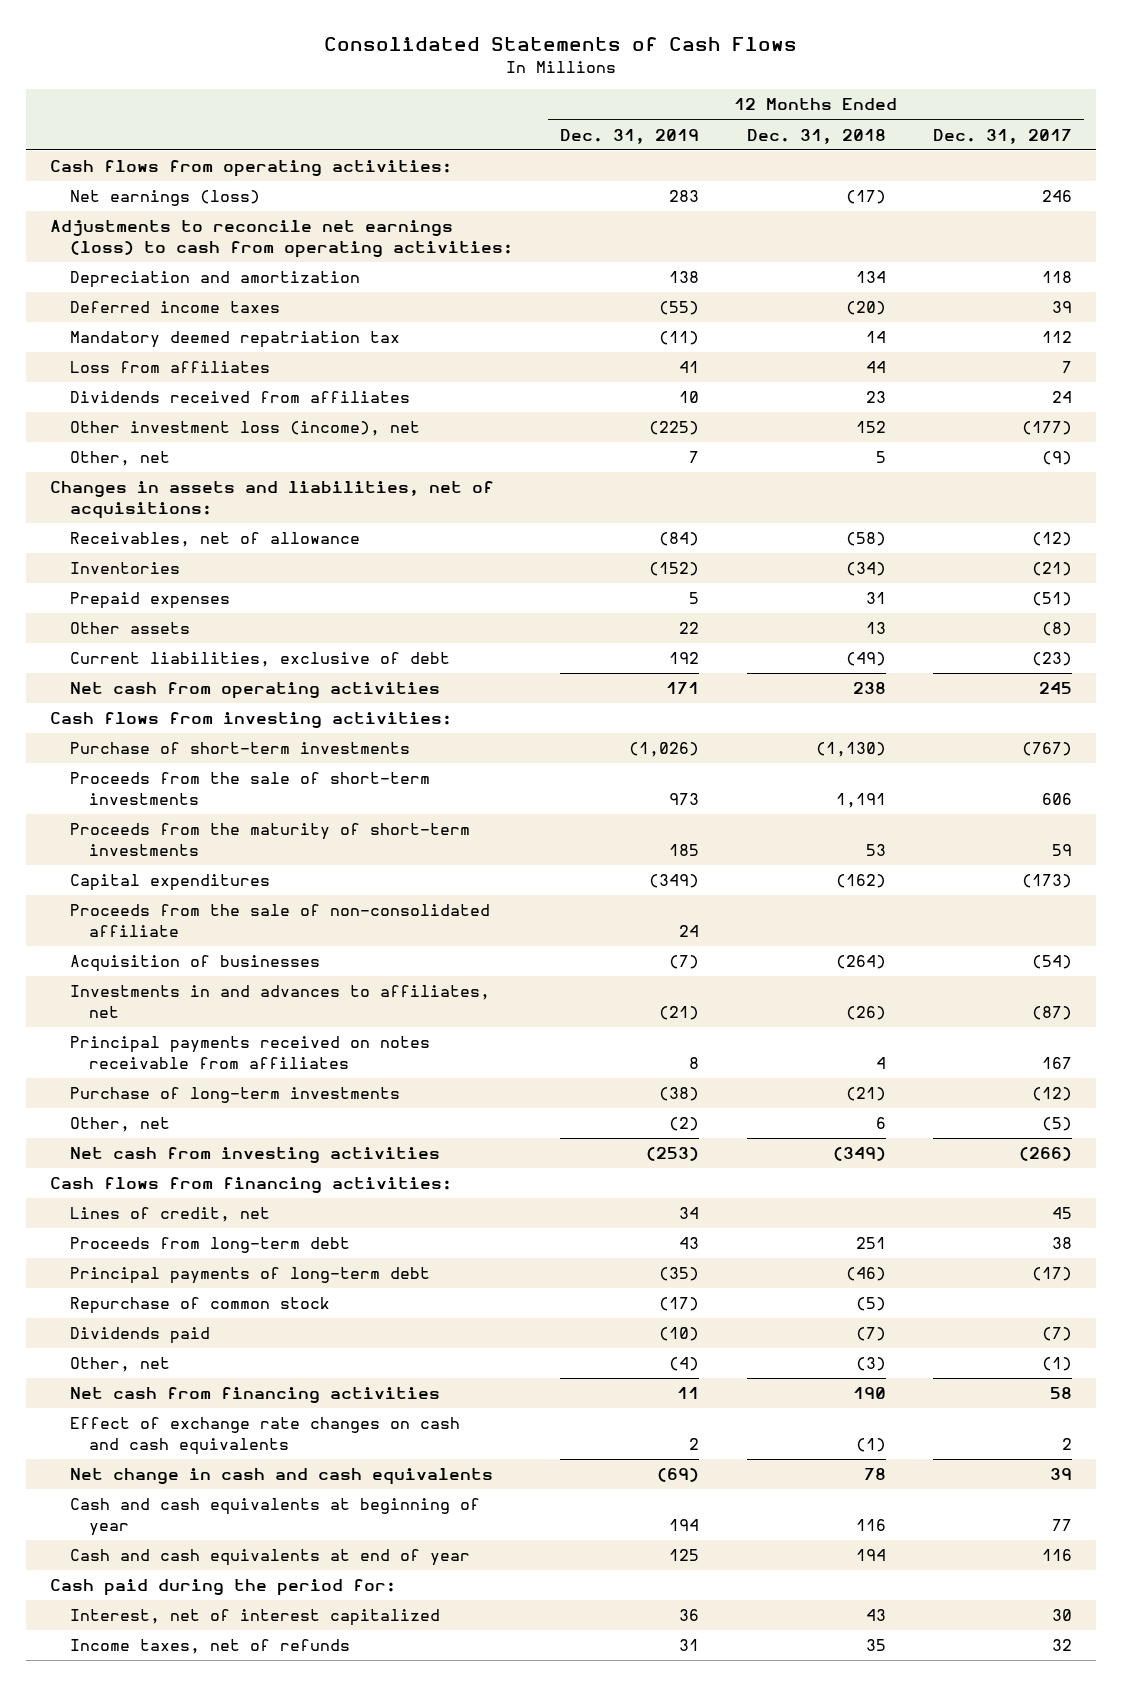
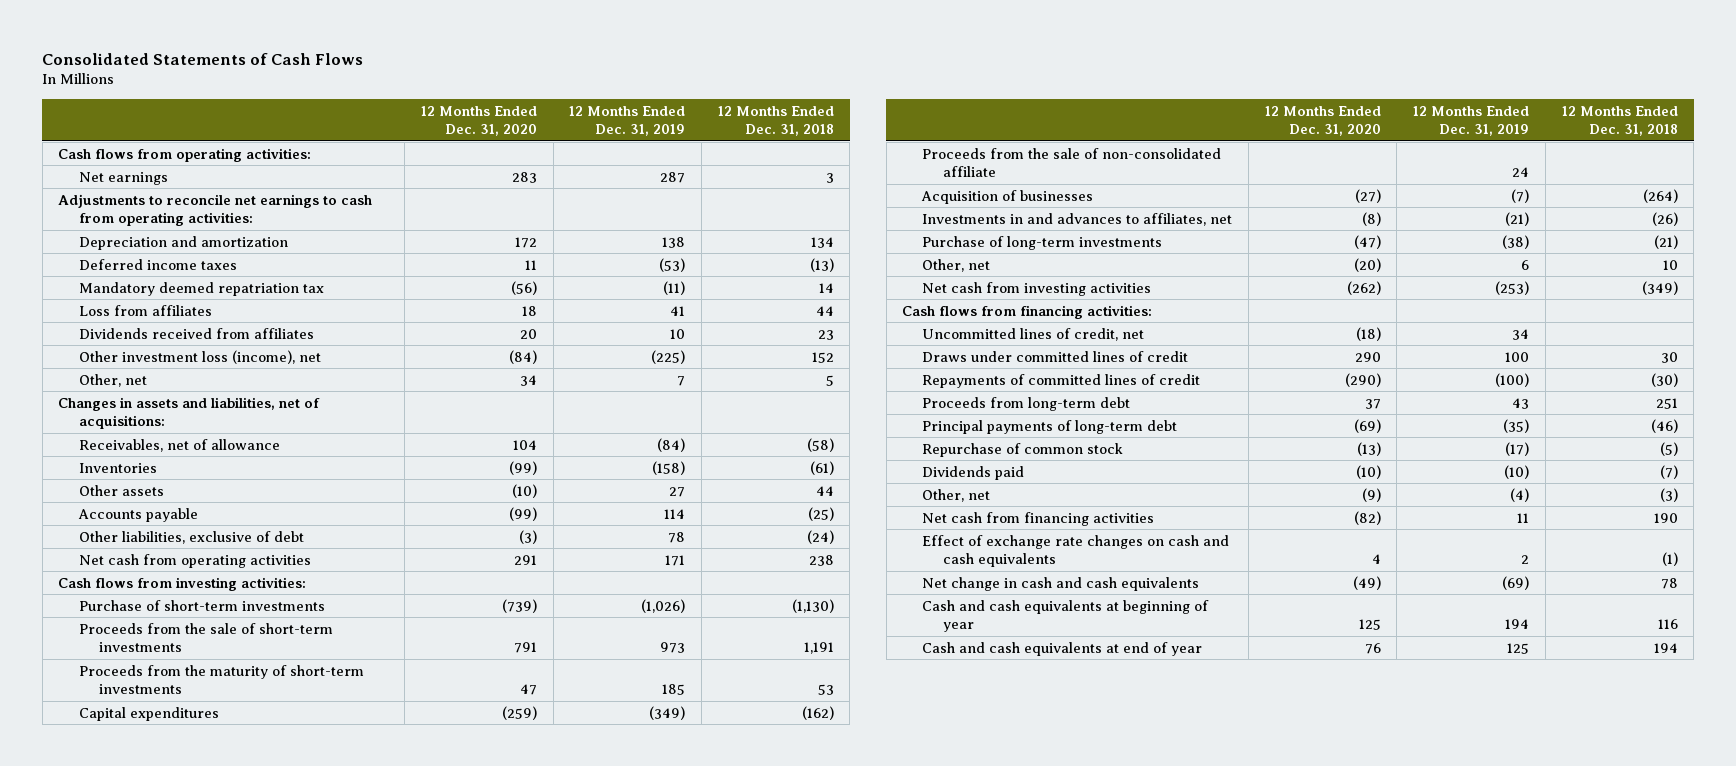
- | 12 Months Ended Dec. 31, 2019 | 12 Months Ended Dec. 31, 2018 | 12 Months Ended Dec. 31, 2017
+ | 12 Months Ended Dec. 31, 2020 | 12 Months Ended Dec. 31, 2019 | 12 Months Ended Dec. 31, 2018
- Net earnings (loss) | 283 | (17) | 246
- Adjustments to reconcile net earnings (loss) to cash from operating activities:
+ Net earnings | 283 | 287 | 3
+ Adjustments to reconcile net earnings to cash from operating activities:
- Deferred income taxes | (55) | (20) | 39
+ Deferred income taxes | 11 | (53) | (13)
- Inventories | (152) | (34) | (21)
- Prepaid expenses | 5 | 31 | (51)
- Other assets | 22 | 13 | (8)
- Current liabilities, exclusive of debt | 192 | (49) | (23)
+ Inventories | (99) | (158) | (61)
+ Other assets | (10) | 27 | 44
+ Accounts payable | (99) | 114 | (25)
+ Other liabilities, exclusive of debt | (3) | 78 | (24)
- Principal payments received on notes receivable from affiliates | 8 | 4 | 167
- Other, net | (2) | 6 | (5)
+ Other, net | (20) | 6 | 10
- Lines of credit, net | 34 | | 45
+ Uncommitted lines of credit, net | (18) | 34 |
+ Draws under committed lines of credit | 290 | 100 | 30
+ Repayments of committed lines of credit | (290) | (100) | (30)
- Cash paid during the period for:
- Interest, net of interest capitalized | 36 | 43 | 30
- Income taxes, net of refunds | 31 | 35 | 32

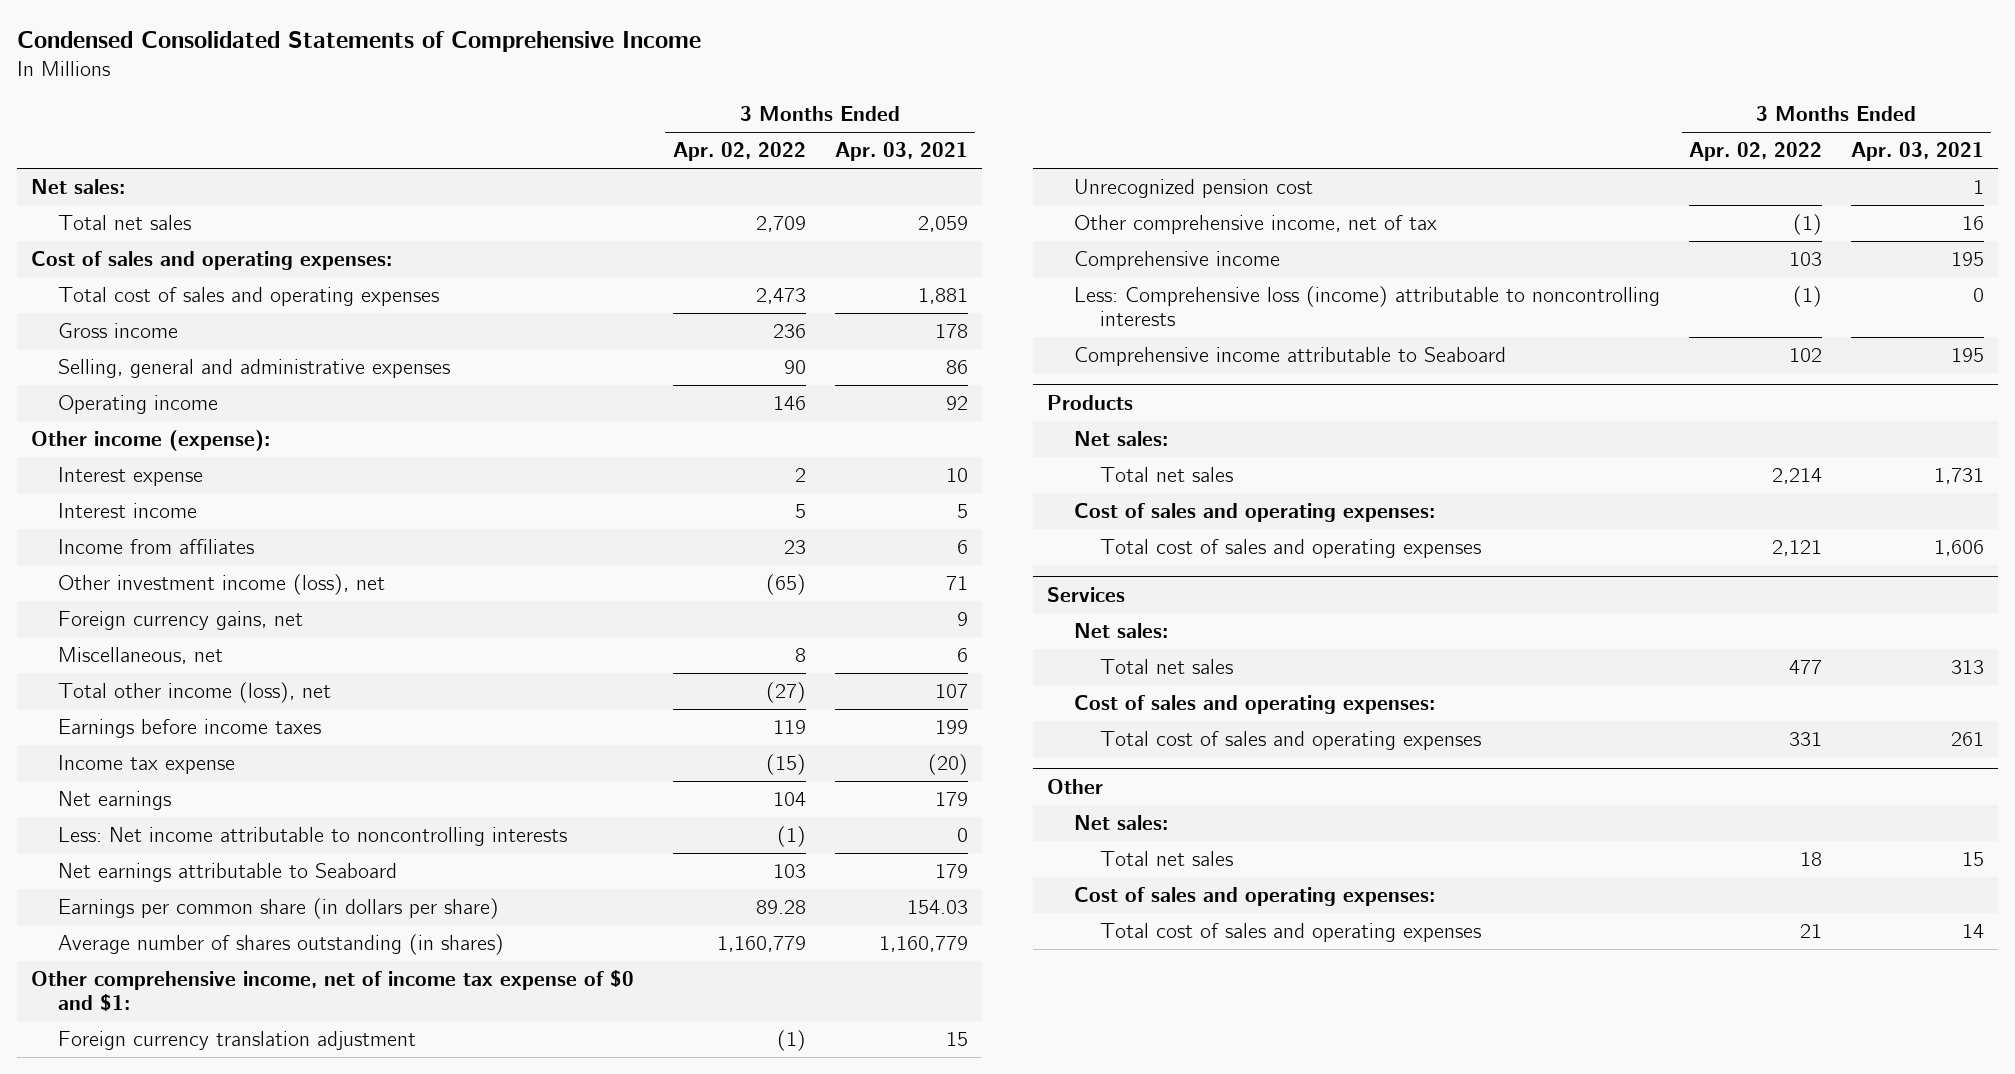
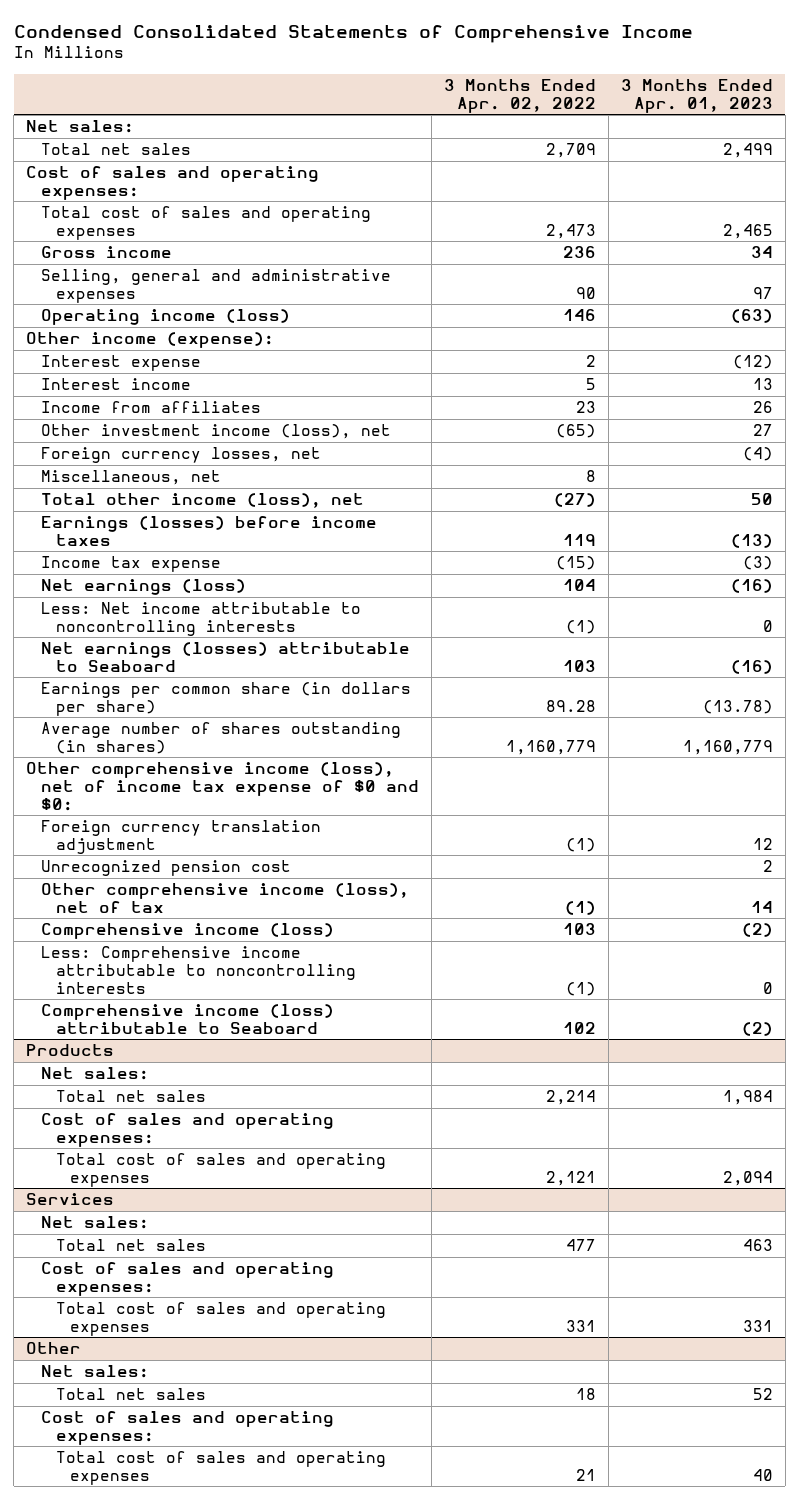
- | 3 Months Ended Apr. 02, 2022 | 3 Months Ended Apr. 03, 2021
+ | 3 Months Ended Apr. 02, 2022 | 3 Months Ended Apr. 01, 2023
- Operating income | 146 | 92
+ Operating income (loss) | 146 | (63)
- Foreign currency gains, net | | 9
+ Foreign currency losses, net | | (4)
- Earnings before income taxes | 119 | 199
+ Earnings (losses) before income taxes | 119 | (13)
- Net earnings | 104 | 179
+ Net earnings (loss) | 104 | (16)
- Net earnings attributable to Seaboard | 103 | 179
+ Net earnings (losses) attributable to Seaboard | 103 | (16)
- Other comprehensive income, net of income tax expense of $0 and $1:
+ Other comprehensive income (loss), net of income tax expense of $0 and $0:
- Other comprehensive income, net of tax | (1) | 16
- Comprehensive income | 103 | 195
- Less: Comprehensive loss (income) attributable to noncontrolling interests | (1) | 0
- Comprehensive income attributable to Seaboard | 102 | 195
+ Other comprehensive income (loss), net of tax | (1) | 14
+ Comprehensive income (loss) | 103 | (2)
+ Less: Comprehensive income attributable to noncontrolling interests | (1) | 0
+ Comprehensive income (loss) attributable to Seaboard | 102 | (2)

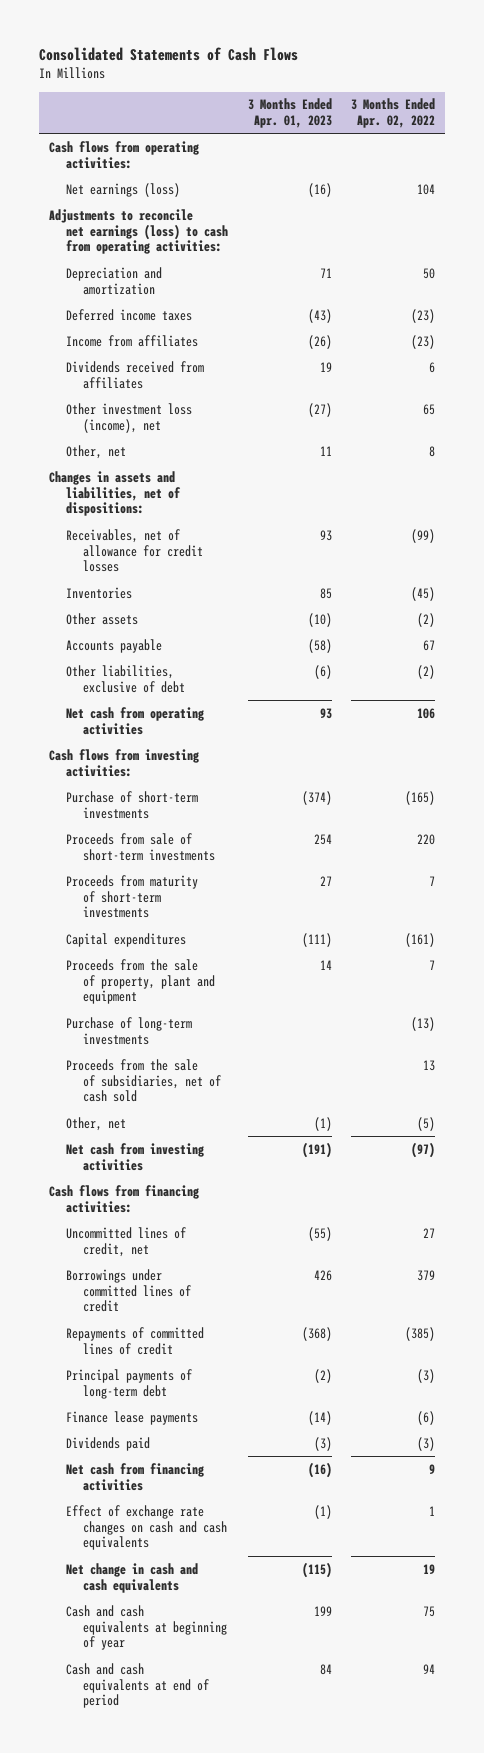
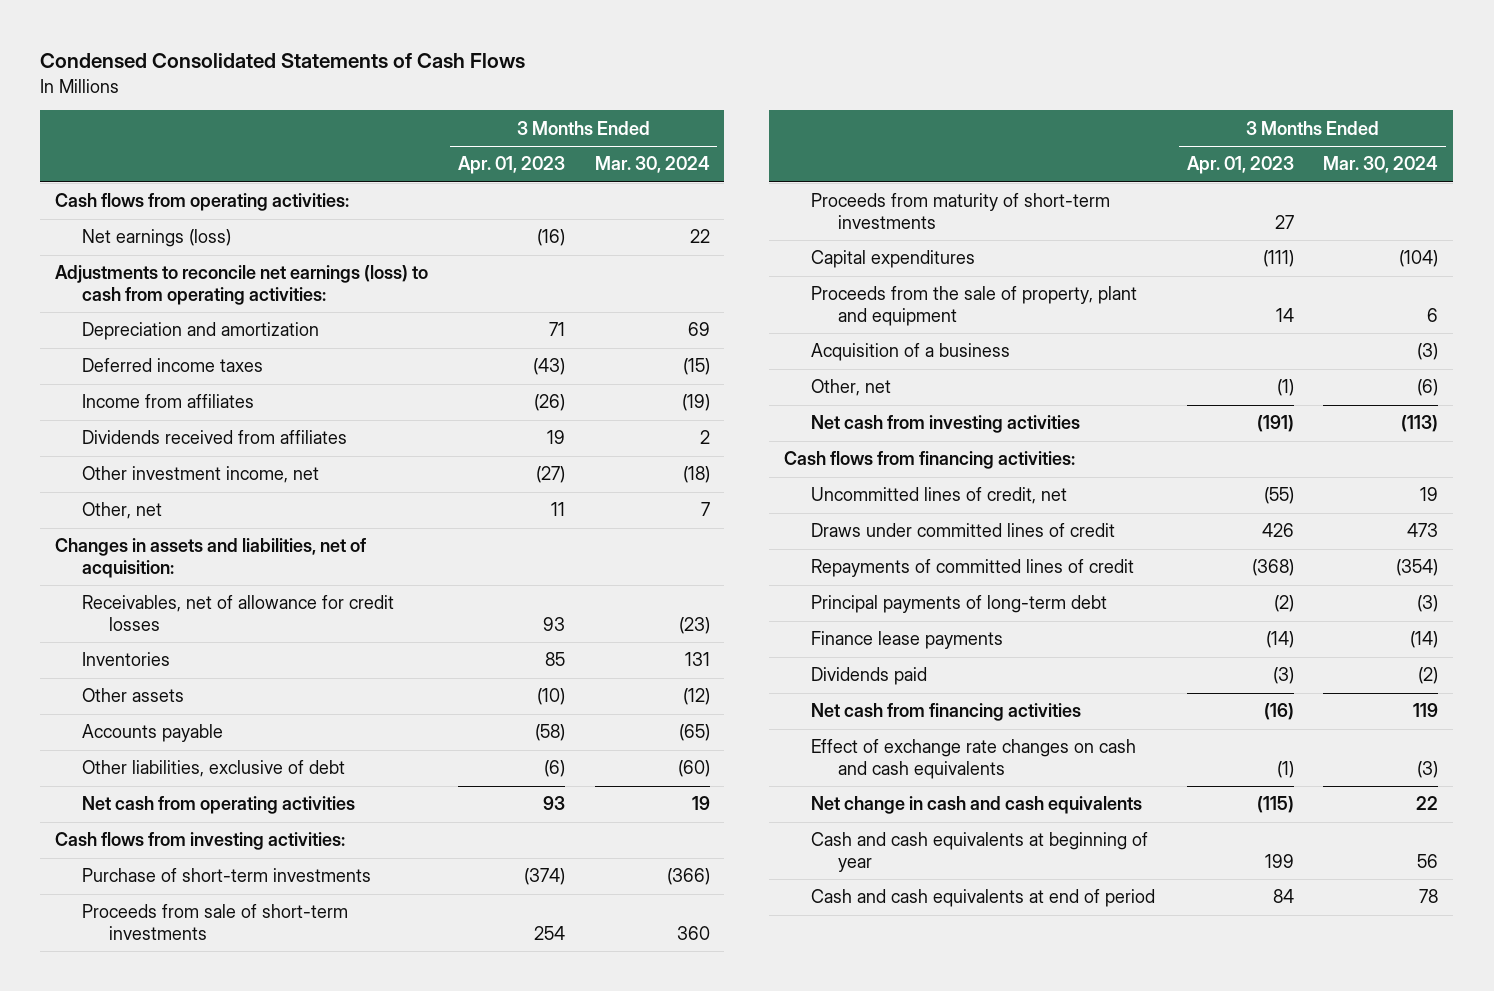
- Consolidated Statements of Cash Flows
+ Condensed Consolidated Statements of Cash Flows
- | 3 Months Ended Apr. 01, 2023 | 3 Months Ended Apr. 02, 2022
+ | 3 Months Ended Apr. 01, 2023 | 3 Months Ended Mar. 30, 2024
- Other investment loss (income), net | (27) | 65
+ Other investment income, net | (27) | (18)
- Changes in assets and liabilities, net of dispositions:
+ Changes in assets and liabilities, net of acquisition:
- Purchase of long-term investments | | (13)
- Proceeds from the sale of subsidiaries, net of cash sold | | 13
+ Acquisition of a business | | (3)
- Borrowings under committed lines of credit | 426 | 379
+ Draws under committed lines of credit | 426 | 473

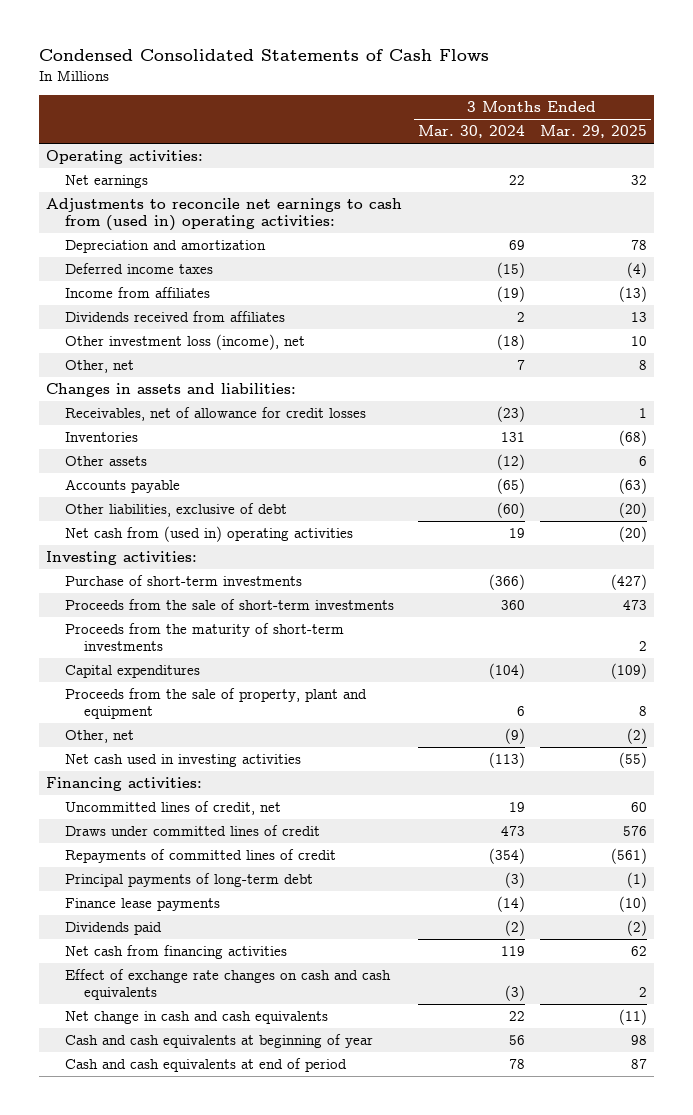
- | 3 Months Ended Apr. 01, 2023 | 3 Months Ended Mar. 30, 2024
+ | 3 Months Ended Mar. 30, 2024 | 3 Months Ended Mar. 29, 2025
- Cash flows from operating activities:
- Net earnings (loss) | (16) | 22
- Adjustments to reconcile net earnings (loss) to cash from operating activities:
+ Operating activities:
+ Net earnings | 22 | 32
+ Adjustments to reconcile net earnings to cash from (used in) operating activities:
- Other investment income, net | (27) | (18)
+ Other investment loss (income), net | (18) | 10
- Changes in assets and liabilities, net of acquisition:
+ Changes in assets and liabilities:
- Net cash from operating activities | 93 | 19
- Cash flows from investing activities:
+ Net cash from (used in) operating activities | 19 | (20)
+ Investing activities:
- Proceeds from sale of short-term investments | 254 | 360
- Proceeds from maturity of short-term investments | 27 |
+ Proceeds from the sale of short-term investments | 360 | 473
+ Proceeds from the maturity of short-term investments | | 2
- Acquisition of a business | | (3)
- Other, net | (1) | (6)
- Net cash from investing activities | (191) | (113)
- Cash flows from financing activities:
+ Other, net | (9) | (2)
+ Net cash used in investing activities | (113) | (55)
+ Financing activities:

